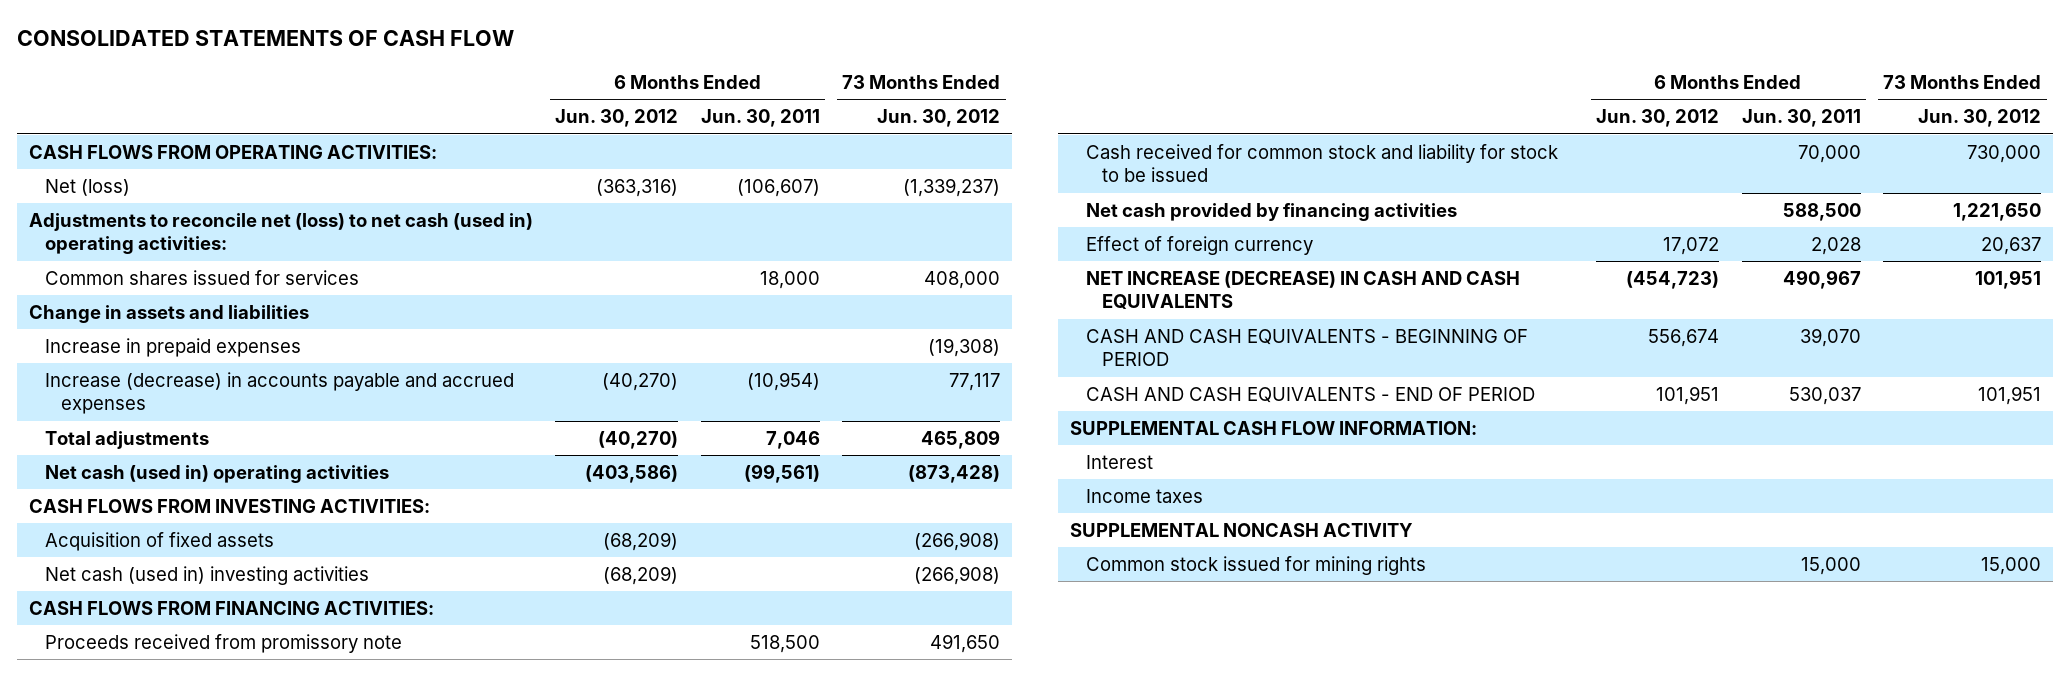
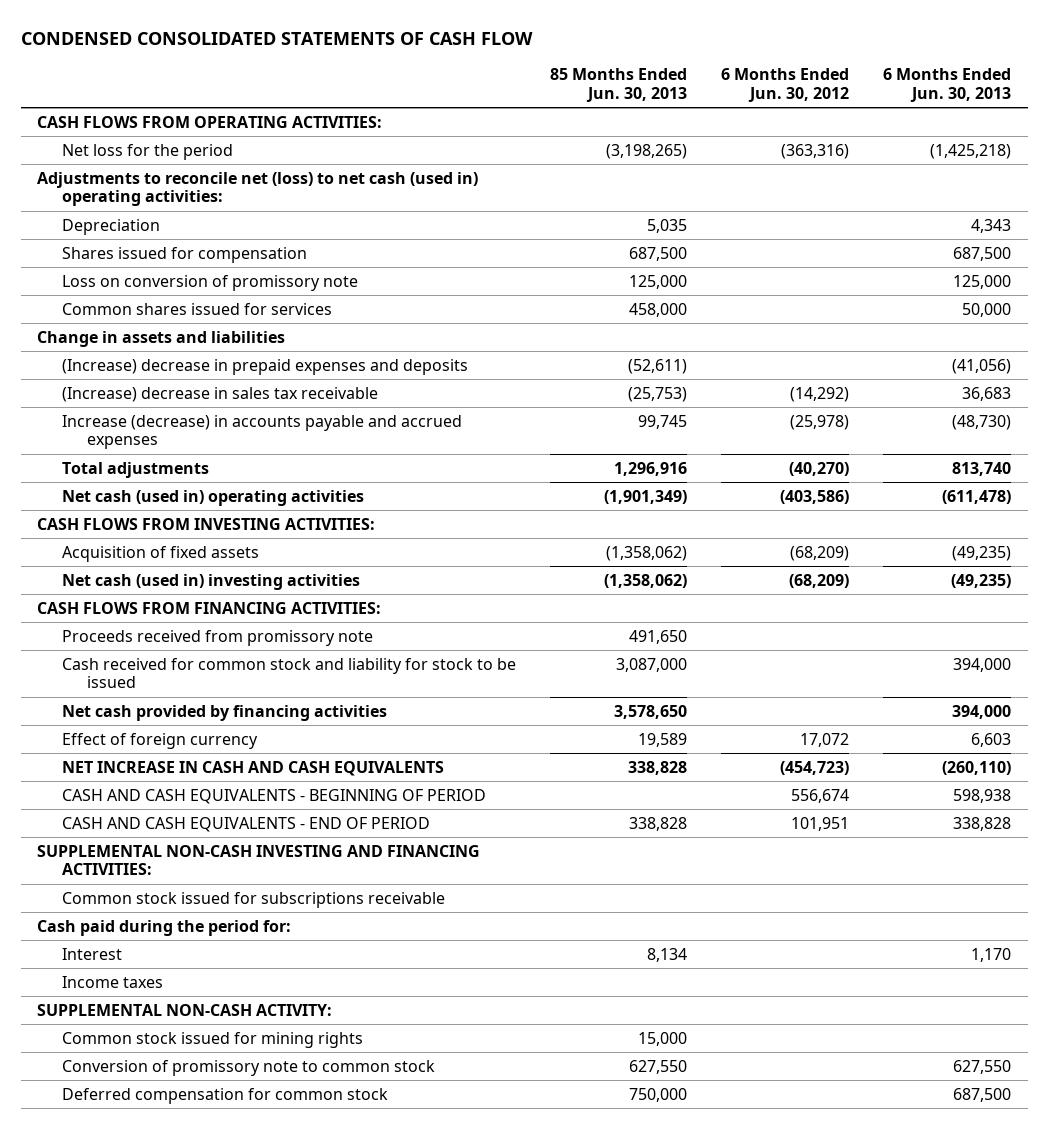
- CONSOLIDATED STATEMENTS OF CASH FLOW
+ CONDENSED CONSOLIDATED STATEMENTS OF CASH FLOW
- | 6 Months Ended Jun. 30, 2012 | 6 Months Ended Jun. 30, 2011 | 73 Months Ended Jun. 30, 2012
+ | 85 Months Ended Jun. 30, 2013 | 6 Months Ended Jun. 30, 2012 | 6 Months Ended Jun. 30, 2013
- Net (loss) | (363,316) | (106,607) | (1,339,237)
+ Net loss for the period | (3,198,265) | (363,316) | (1,425,218)
+ Depreciation | 5,035 | | 4,343
+ Shares issued for compensation | 687,500 | | 687,500
+ Loss on conversion of promissory note | 125,000 | | 125,000
- Increase in prepaid expenses | | | (19,308)
- Increase (decrease) in accounts payable and accrued expenses | (40,270) | (10,954) | 77,117
+ (Increase) decrease in prepaid expenses and deposits | (52,611) | | (41,056)
+ (Increase) decrease in sales tax receivable | (25,753) | (14,292) | 36,683
+ Increase (decrease) in accounts payable and accrued expenses | 99,745 | (25,978) | (48,730)
- NET INCREASE (DECREASE) IN CASH AND CASH EQUIVALENTS | (454,723) | 490,967 | 101,951
+ NET INCREASE IN CASH AND CASH EQUIVALENTS | 338,828 | (454,723) | (260,110)
- SUPPLEMENTAL CASH FLOW INFORMATION:
+ SUPPLEMENTAL NON-CASH INVESTING AND FINANCING ACTIVITIES:
+ Common stock issued for subscriptions receivable
+ Cash paid during the period for:
- SUPPLEMENTAL NONCASH ACTIVITY
+ SUPPLEMENTAL NON-CASH ACTIVITY:
+ Conversion of promissory note to common stock | 627,550 | | 627,550
+ Deferred compensation for common stock | 750,000 | | 687,500

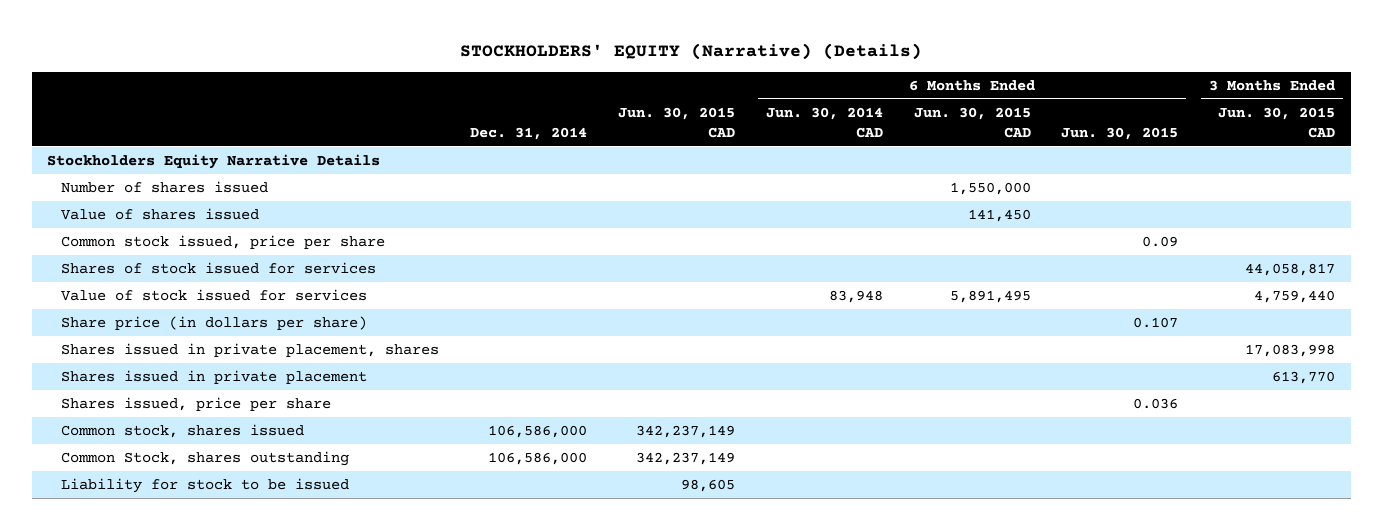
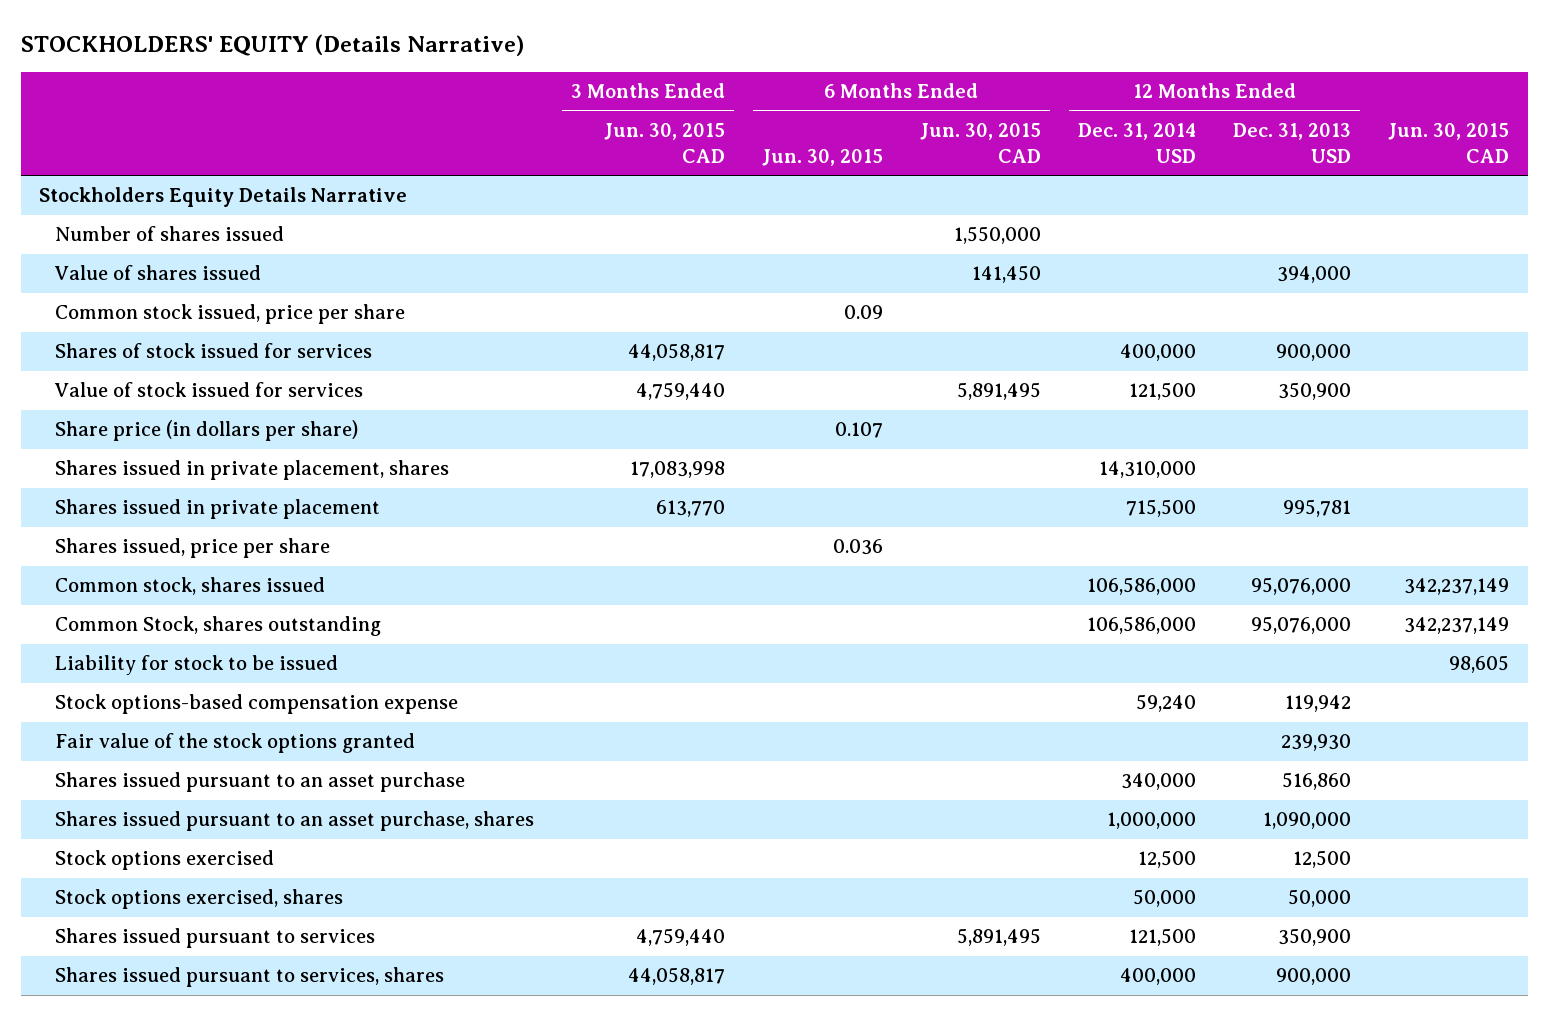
- STOCKHOLDERS' EQUITY (Narrative) (Details)
+ STOCKHOLDERS' EQUITY (Details Narrative)
- | Dec. 31, 2014 | Jun. 30, 2015 CAD | 6 Months Ended Jun. 30, 2014 CAD | 6 Months Ended Jun. 30, 2015 CAD | 6 Months Ended Jun. 30, 2015 | 3 Months Ended Jun. 30, 2015 CAD
+ | 3 Months Ended Jun. 30, 2015 CAD | 6 Months Ended Jun. 30, 2015 | 6 Months Ended Jun. 30, 2015 CAD | 12 Months Ended Dec. 31, 2014 USD | 12 Months Ended Dec. 31, 2013 USD | Jun. 30, 2015 CAD
- Stockholders Equity Narrative Details
+ Stockholders Equity Details Narrative
+ Stock options-based compensation expense | | | | 59,240 | 119,942 |
+ Fair value of the stock options granted | | | | | 239,930 |
+ Shares issued pursuant to an asset purchase | | | | 340,000 | 516,860 |
+ Shares issued pursuant to an asset purchase, shares | | | | 1,000,000 | 1,090,000 |
+ Stock options exercised | | | | 12,500 | 12,500 |
+ Stock options exercised, shares | | | | 50,000 | 50,000 |
+ Shares issued pursuant to services | 4,759,440 | | 5,891,495 | 121,500 | 350,900 |
+ Shares issued pursuant to services, shares | 44,058,817 | | | 400,000 | 900,000 |

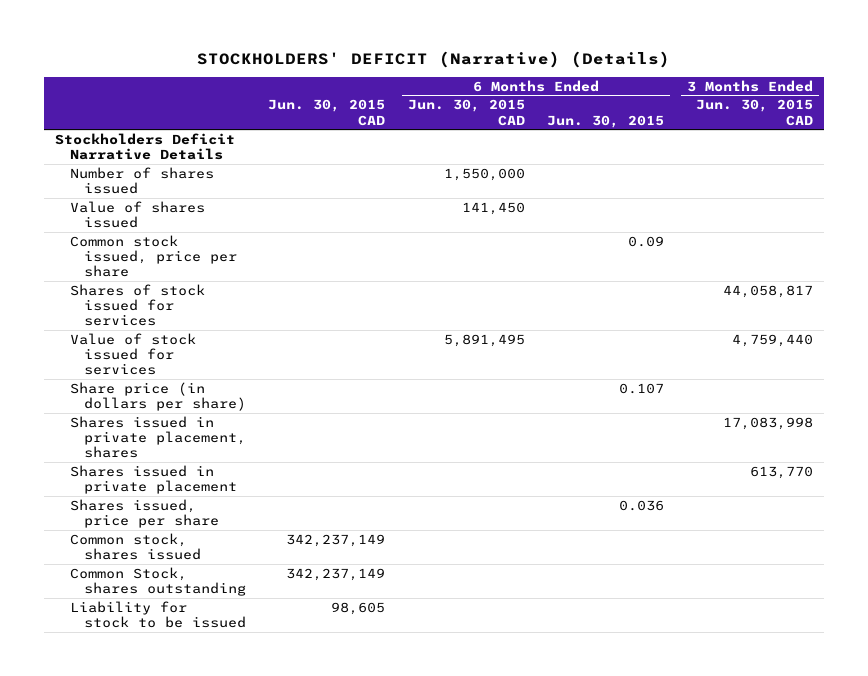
- STOCKHOLDERS' EQUITY (Details Narrative)
+ STOCKHOLDERS' DEFICIT (Narrative) (Details)
- | 3 Months Ended Jun. 30, 2015 CAD | 6 Months Ended Jun. 30, 2015 | 6 Months Ended Jun. 30, 2015 CAD | 12 Months Ended Dec. 31, 2014 USD | 12 Months Ended Dec. 31, 2013 USD | Jun. 30, 2015 CAD
+ | Jun. 30, 2015 CAD | 6 Months Ended Jun. 30, 2015 CAD | 6 Months Ended Jun. 30, 2015 | 3 Months Ended Jun. 30, 2015 CAD
- Stockholders Equity Details Narrative
+ Stockholders Deficit Narrative Details
- Stock options-based compensation expense | | | | 59,240 | 119,942 |
- Fair value of the stock options granted | | | | | 239,930 |
- Shares issued pursuant to an asset purchase | | | | 340,000 | 516,860 |
- Shares issued pursuant to an asset purchase, shares | | | | 1,000,000 | 1,090,000 |
- Stock options exercised | | | | 12,500 | 12,500 |
- Stock options exercised, shares | | | | 50,000 | 50,000 |
- Shares issued pursuant to services | 4,759,440 | | 5,891,495 | 121,500 | 350,900 |
- Shares issued pursuant to services, shares | 44,058,817 | | | 400,000 | 900,000 |

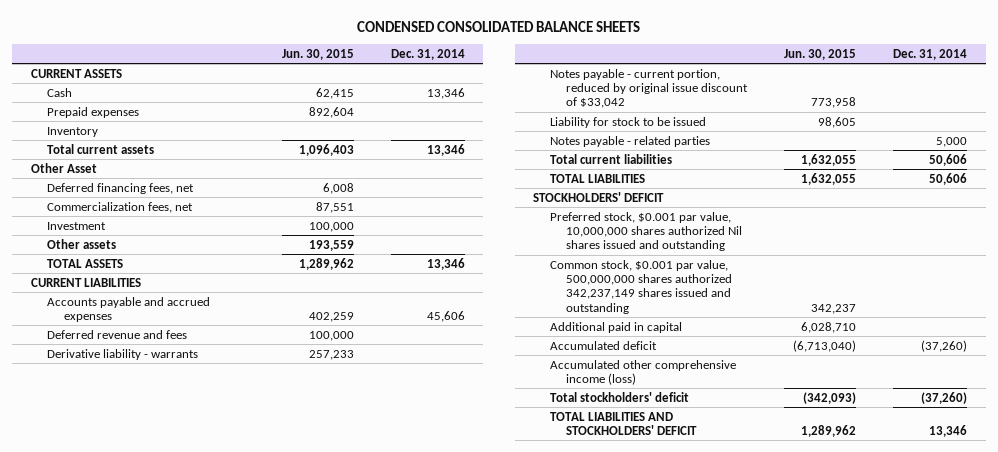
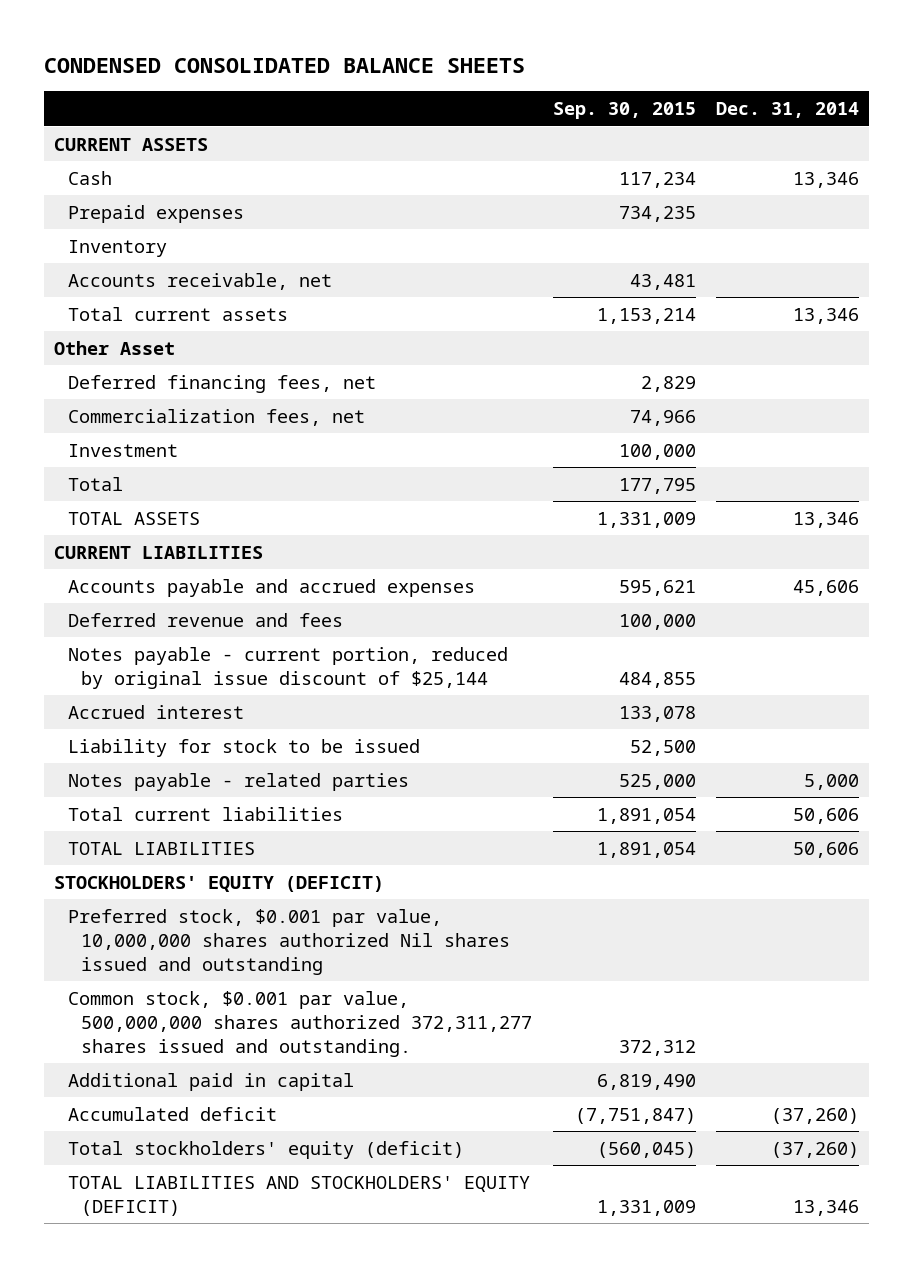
- | Jun. 30, 2015 | Dec. 31, 2014
+ | Sep. 30, 2015 | Dec. 31, 2014
+ Accounts receivable, net | 43,481 |
- Other assets | 193,559 |
+ Total | 177,795 |
- Derivative liability - warrants | 257,233 |
- Notes payable - current portion, reduced by original issue discount of $33,042 | 773,958 |
+ Notes payable - current portion, reduced by original issue discount of $25,144 | 484,855 |
+ Accrued interest | 133,078 |
- STOCKHOLDERS' DEFICIT
+ STOCKHOLDERS' EQUITY (DEFICIT)
- Common stock, $0.001 par value, 500,000,000 shares authorized 342,237,149 shares issued and outstanding | 342,237 |
+ Common stock, $0.001 par value, 500,000,000 shares authorized 372,311,277 shares issued and outstanding. | 372,312 |
- Accumulated other comprehensive income (loss)
- Total stockholders' deficit | (342,093) | (37,260)
- TOTAL LIABILITIES AND STOCKHOLDERS' DEFICIT | 1,289,962 | 13,346
+ Total stockholders' equity (deficit) | (560,045) | (37,260)
+ TOTAL LIABILITIES AND STOCKHOLDERS' EQUITY (DEFICIT) | 1,331,009 | 13,346

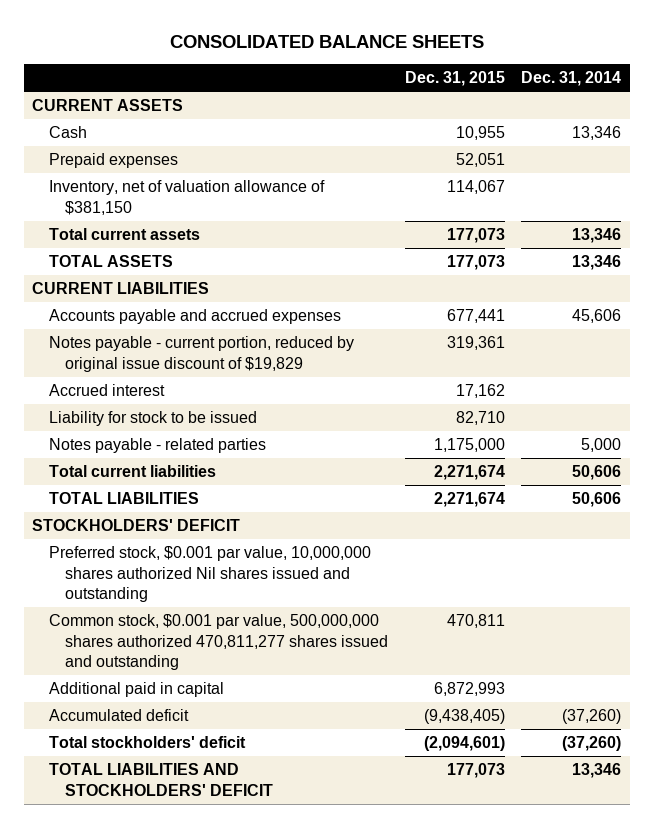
- CONDENSED CONSOLIDATED BALANCE SHEETS
+ CONSOLIDATED BALANCE SHEETS
- | Sep. 30, 2015 | Dec. 31, 2014
+ | Dec. 31, 2015 | Dec. 31, 2014
- Inventory
- Accounts receivable, net | 43,481 |
+ Inventory, net of valuation allowance of $381,150 | 114,067 |
- Other Asset
- Deferred financing fees, net | 2,829 |
- Commercialization fees, net | 74,966 |
- Investment | 100,000 |
- Total | 177,795 |
- Deferred revenue and fees | 100,000 |
- Notes payable - current portion, reduced by original issue discount of $25,144 | 484,855 |
+ Notes payable - current portion, reduced by original issue discount of $19,829 | 319,361 |
- STOCKHOLDERS' EQUITY (DEFICIT)
+ STOCKHOLDERS' DEFICIT
- Common stock, $0.001 par value, 500,000,000 shares authorized 372,311,277 shares issued and outstanding. | 372,312 |
+ Common stock, $0.001 par value, 500,000,000 shares authorized 470,811,277 shares issued and outstanding | 470,811 |
- Total stockholders' equity (deficit) | (560,045) | (37,260)
- TOTAL LIABILITIES AND STOCKHOLDERS' EQUITY (DEFICIT) | 1,331,009 | 13,346
+ Total stockholders' deficit | (2,094,601) | (37,260)
+ TOTAL LIABILITIES AND STOCKHOLDERS' DEFICIT | 177,073 | 13,346

